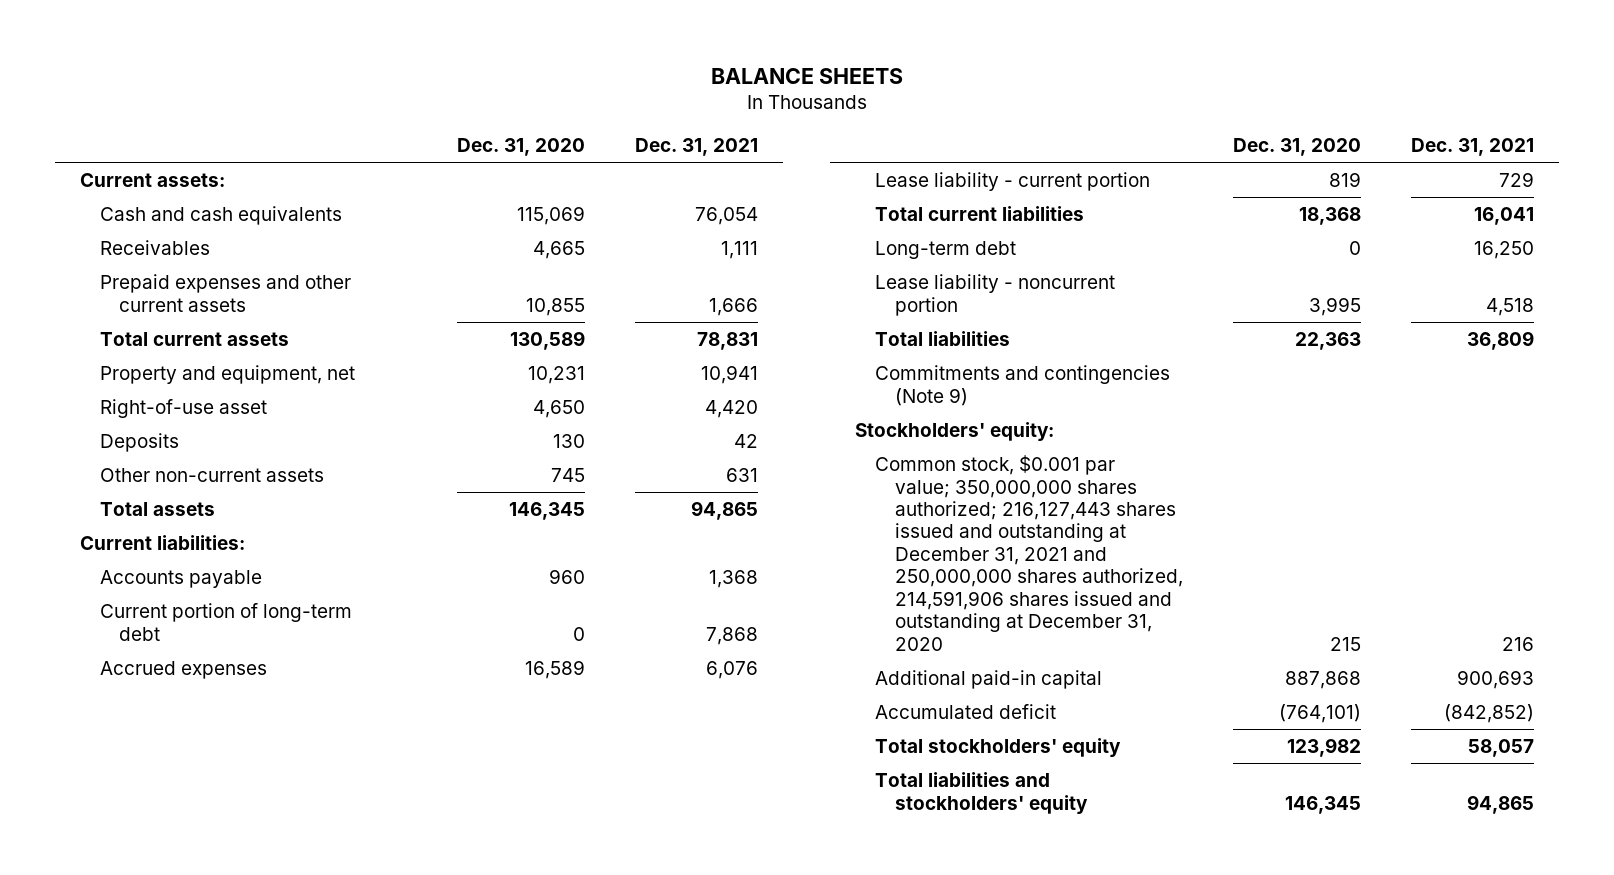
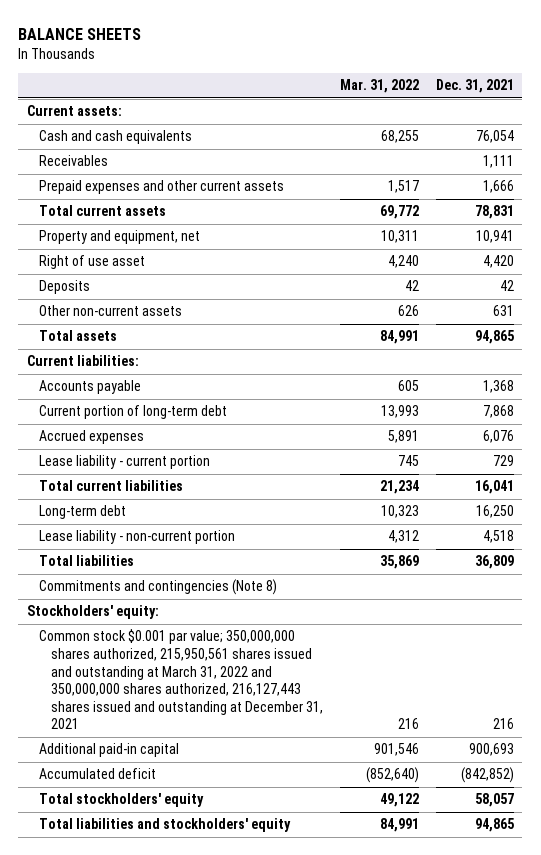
- | Dec. 31, 2020 | Dec. 31, 2021
+ | Mar. 31, 2022 | Dec. 31, 2021
- Right-of-use asset | 4,650 | 4,420
+ Right of use asset | 4,240 | 4,420
- Lease liability - noncurrent portion | 3,995 | 4,518
+ Lease liability - non-current portion | 4,312 | 4,518
- Commitments and contingencies (Note 9)
+ Commitments and contingencies (Note 8)
- Common stock, $0.001 par value; 350,000,000 shares authorized; 216,127,443 shares issued and outstanding at December 31, 2021 and 250,000,000 shares authorized, 214,591,906 shares issued and outstanding at December 31, 2020 | 215 | 216
+ Common stock $0.001 par value; 350,000,000 shares authorized, 215,950,561 shares issued and outstanding at March 31, 2022 and 350,000,000 shares authorized, 216,127,443 shares issued and outstanding at December 31, 2021 | 216 | 216

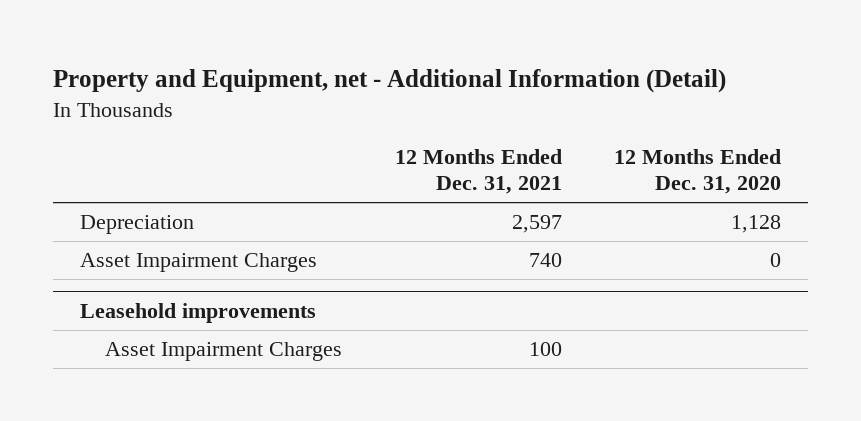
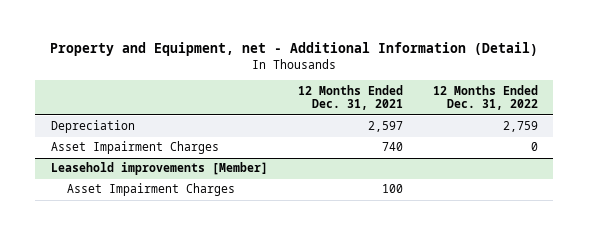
- | 12 Months Ended Dec. 31, 2021 | 12 Months Ended Dec. 31, 2020
+ | 12 Months Ended Dec. 31, 2021 | 12 Months Ended Dec. 31, 2022
- Leasehold improvements
+ Leasehold improvements [Member]

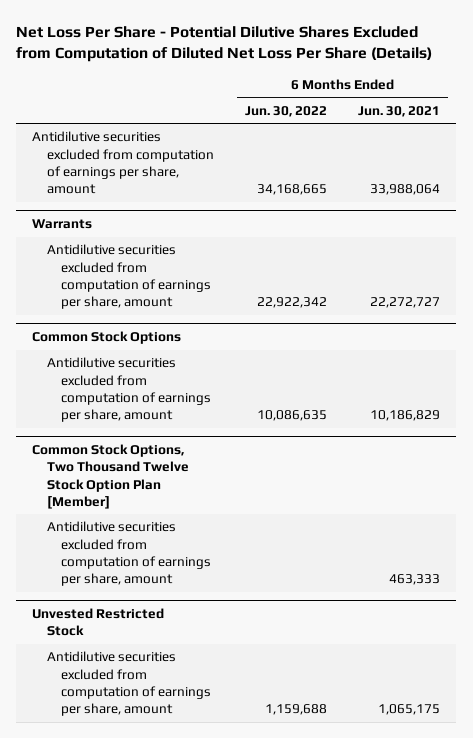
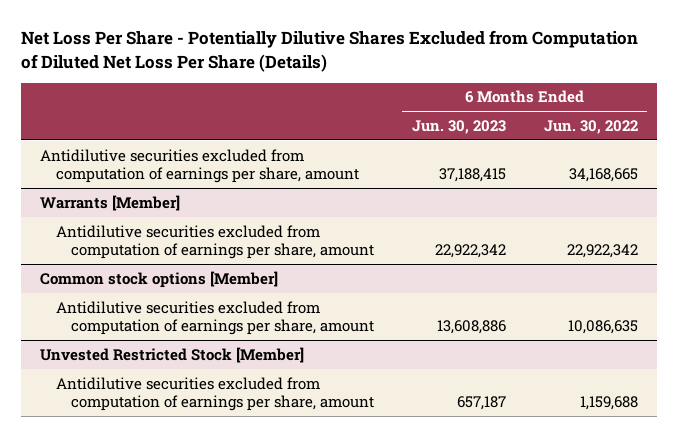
- Net Loss Per Share - Potential Dilutive Shares Excluded from Computation of Diluted Net Loss Per Share (Details)
+ Net Loss Per Share - Potentially Dilutive Shares Excluded from Computation of Diluted Net Loss Per Share (Details)
- | 6 Months Ended Jun. 30, 2022 | 6 Months Ended Jun. 30, 2021
+ | 6 Months Ended Jun. 30, 2023 | 6 Months Ended Jun. 30, 2022
- Warrants
+ Warrants [Member]
- Common Stock Options
+ Common stock options [Member]
- Common Stock Options, Two Thousand Twelve Stock Option Plan [Member]
- Antidilutive securities excluded from computation of earnings per share, amount | | 463,333
- Unvested Restricted Stock
+ Unvested Restricted Stock [Member]

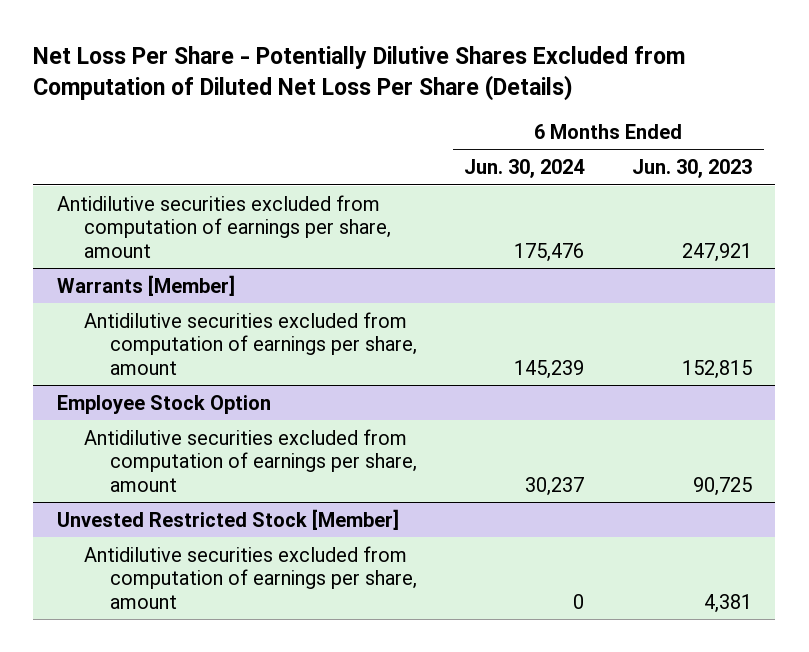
- | 6 Months Ended Jun. 30, 2023 | 6 Months Ended Jun. 30, 2022
+ | 6 Months Ended Jun. 30, 2024 | 6 Months Ended Jun. 30, 2023
- Antidilutive securities excluded from computation of earnings per share, amount | 37,188,415 | 34,168,665
+ Antidilutive securities excluded from computation of earnings per share, amount | 175,476 | 247,921
@ Warrants [Member]
- Antidilutive securities excluded from computation of earnings per share, amount | 22,922,342 | 22,922,342
- Common stock options [Member]
- Antidilutive securities excluded from computation of earnings per share, amount | 13,608,886 | 10,086,635
@ Warrants [Member]
+ Antidilutive securities excluded from computation of earnings per share, amount | 145,239 | 152,815
+ Employee Stock Option
+ Antidilutive securities excluded from computation of earnings per share, amount | 30,237 | 90,725
@ Unvested Restricted Stock [Member]
- Antidilutive securities excluded from computation of earnings per share, amount | 657,187 | 1,159,688
+ Antidilutive securities excluded from computation of earnings per share, amount | 0 | 4,381

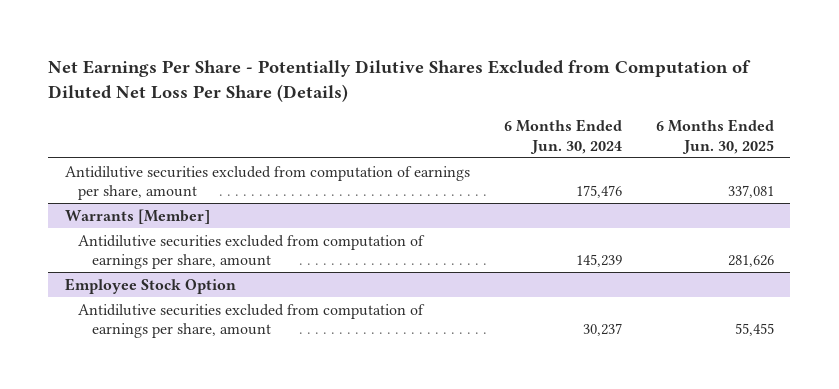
- Net Loss Per Share - Potentially Dilutive Shares Excluded from Computation of Diluted Net Loss Per Share (Details)
+ Net Earnings Per Share - Potentially Dilutive Shares Excluded from Computation of Diluted Net Loss Per Share (Details)
- | 6 Months Ended Jun. 30, 2024 | 6 Months Ended Jun. 30, 2023
+ | 6 Months Ended Jun. 30, 2024 | 6 Months Ended Jun. 30, 2025
- Unvested Restricted Stock [Member]
- Antidilutive securities excluded from computation of earnings per share, amount | 0 | 4,381

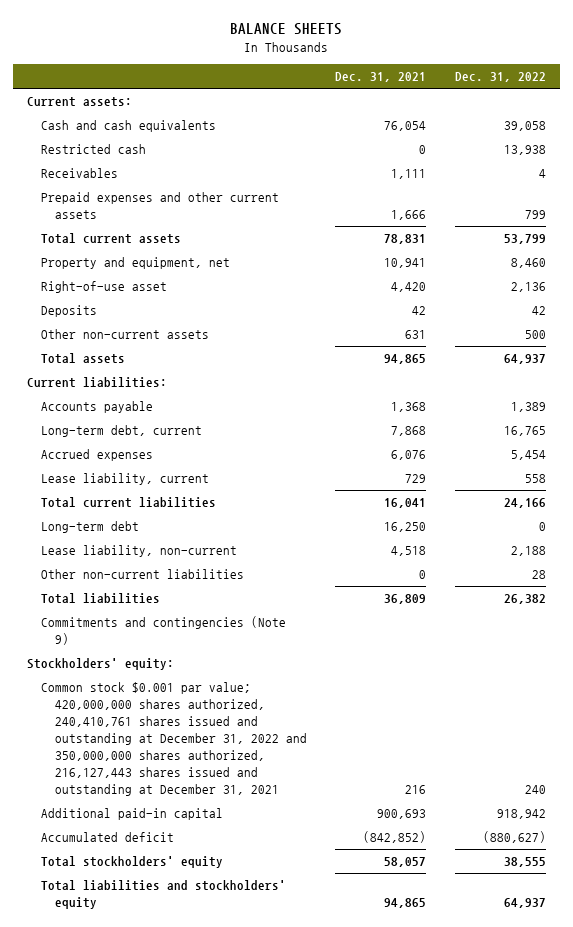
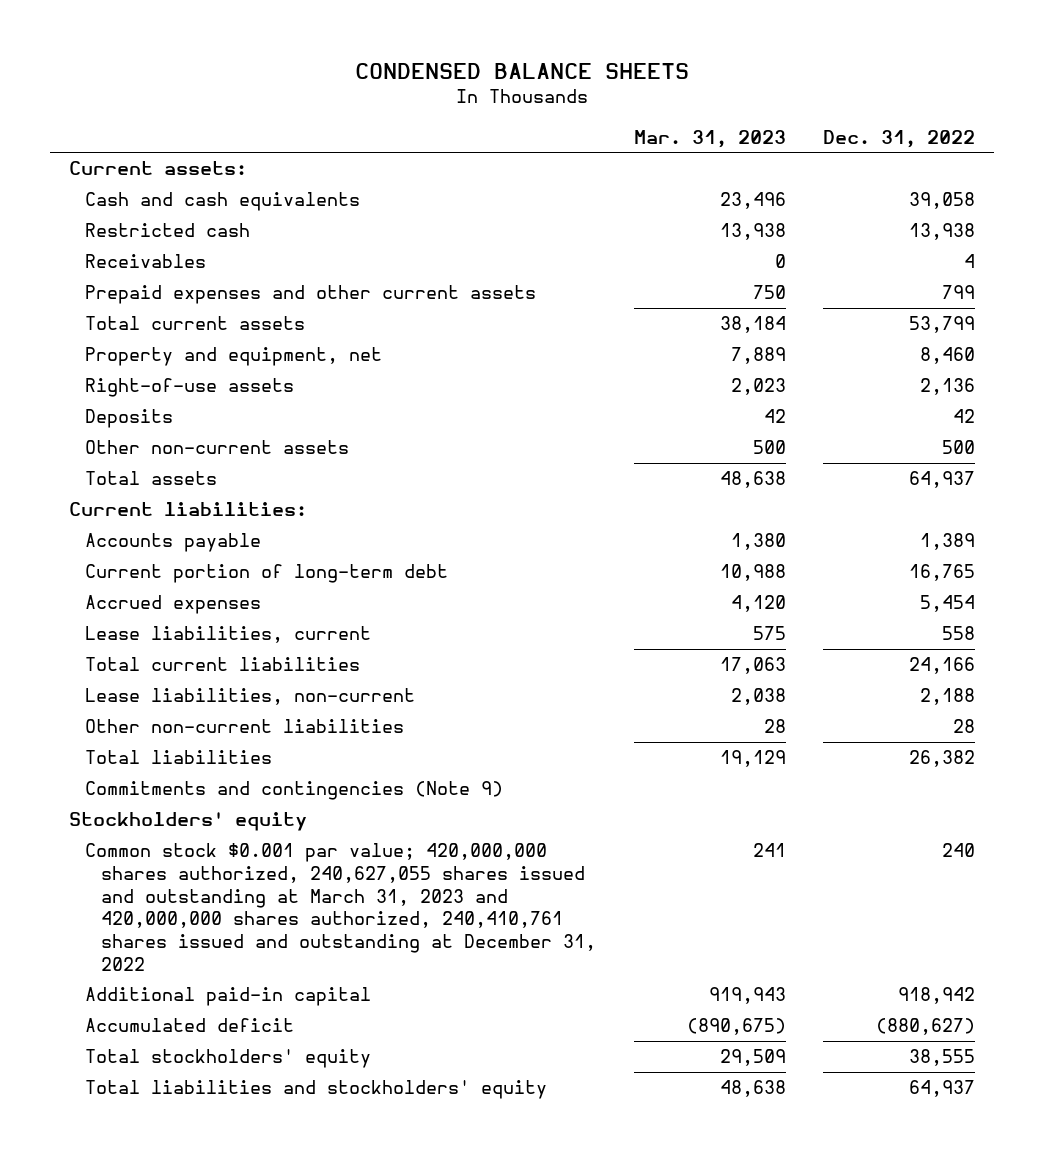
- BALANCE SHEETS
+ CONDENSED BALANCE SHEETS
- | Dec. 31, 2021 | Dec. 31, 2022
+ | Mar. 31, 2023 | Dec. 31, 2022
- Right-of-use asset | 4,420 | 2,136
+ Right-of-use assets | 2,023 | 2,136
- Long-term debt, current | 7,868 | 16,765
+ Current portion of long-term debt | 10,988 | 16,765
- Lease liability, current | 729 | 558
+ Lease liabilities, current | 575 | 558
- Long-term debt | 16,250 | 0
- Lease liability, non-current | 4,518 | 2,188
+ Lease liabilities, non-current | 2,038 | 2,188
- Stockholders' equity:
- Common stock $0.001 par value; 420,000,000 shares authorized, 240,410,761 shares issued and outstanding at December 31, 2022 and 350,000,000 shares authorized, 216,127,443 shares issued and outstanding at December 31, 2021 | 216 | 240
+ Stockholders' equity
+ Common stock $0.001 par value; 420,000,000 shares authorized, 240,627,055 shares issued and outstanding at March 31, 2023 and 420,000,000 shares authorized, 240,410,761 shares issued and outstanding at December 31, 2022 | 241 | 240

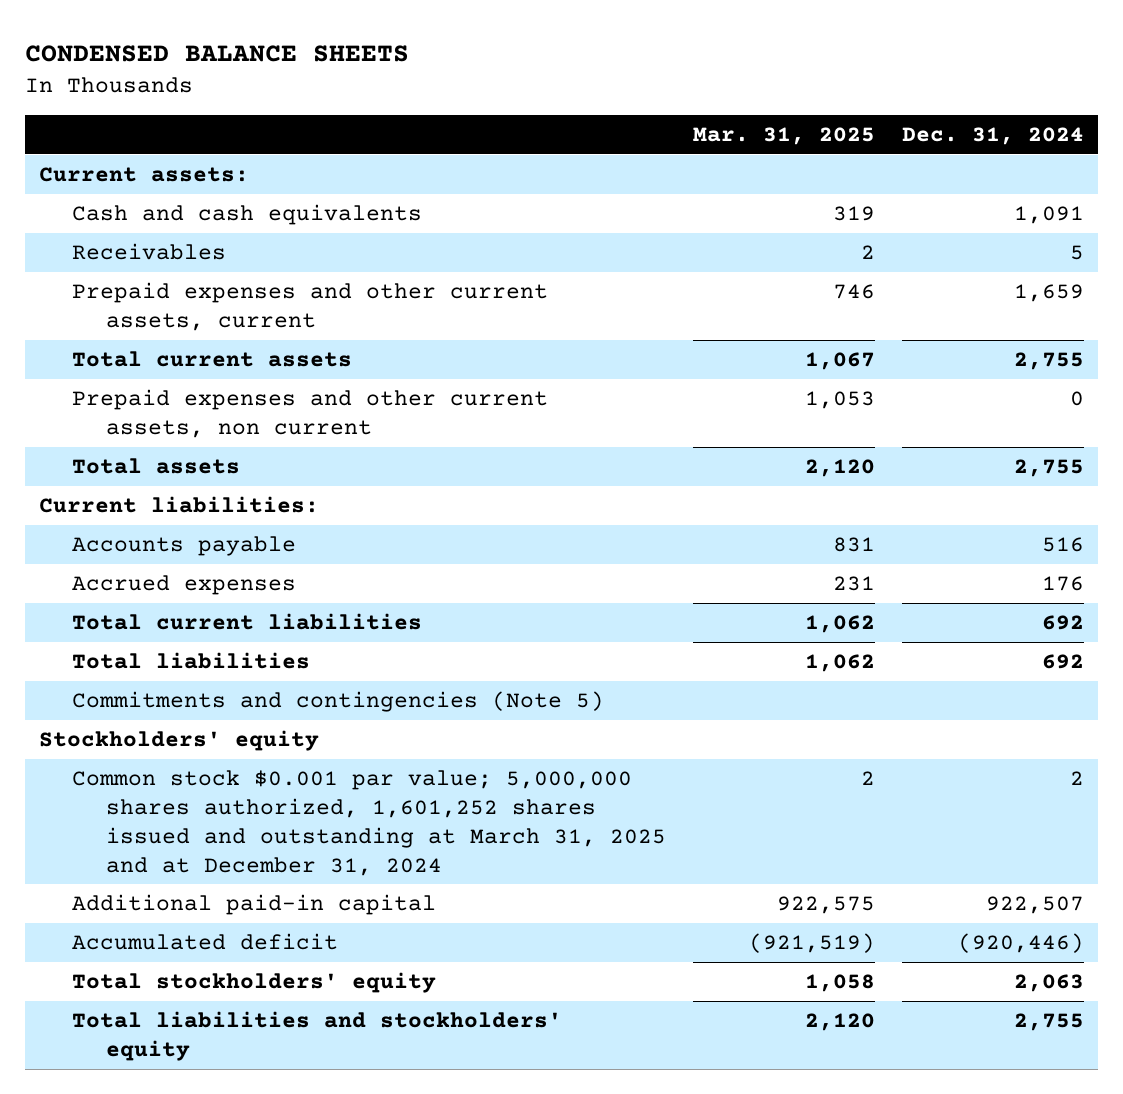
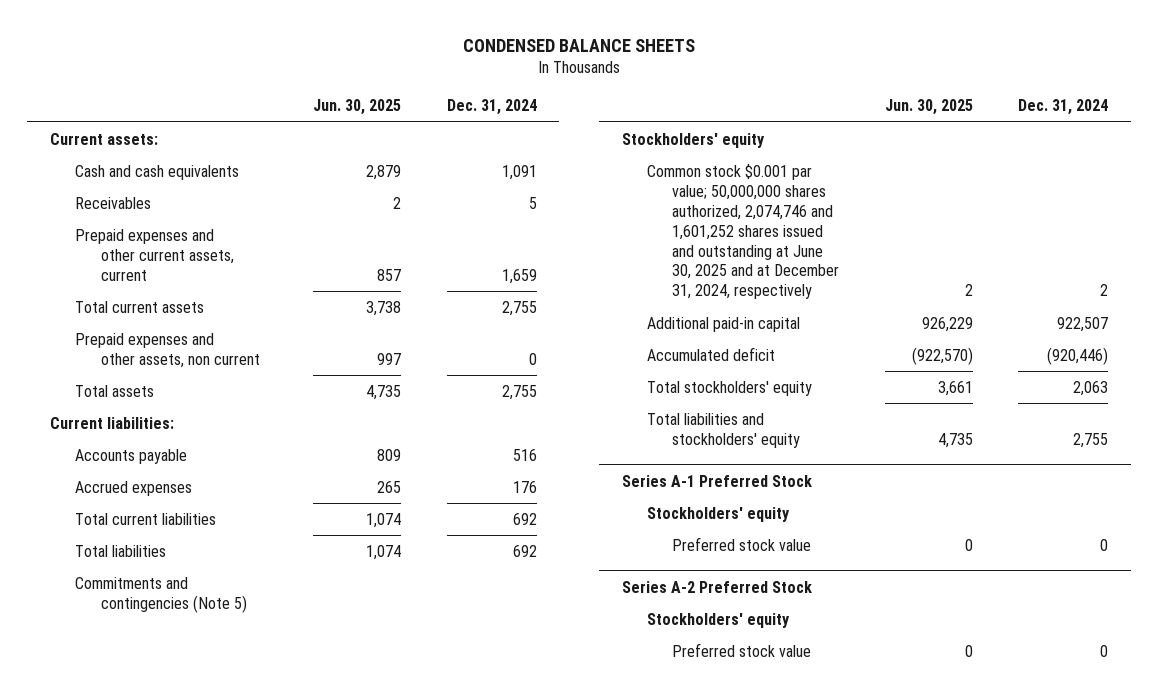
- | Mar. 31, 2025 | Dec. 31, 2024
+ | Jun. 30, 2025 | Dec. 31, 2024
- Prepaid expenses and other current assets, non current | 1,053 | 0
+ Prepaid expenses and other assets, non current | 997 | 0
- Common stock $0.001 par value; 5,000,000 shares authorized, 1,601,252 shares issued and outstanding at March 31, 2025 and at December 31, 2024 | 2 | 2
+ Common stock $0.001 par value; 50,000,000 shares authorized, 2,074,746 and 1,601,252 shares issued and outstanding at June 30, 2025 and at December 31, 2024, respectively | 2 | 2
+ Series A-1 Preferred Stock
+ Stockholders' equity
+ Preferred stock value | 0 | 0
+ Series A-2 Preferred Stock
+ Stockholders' equity
+ Preferred stock value | 0 | 0

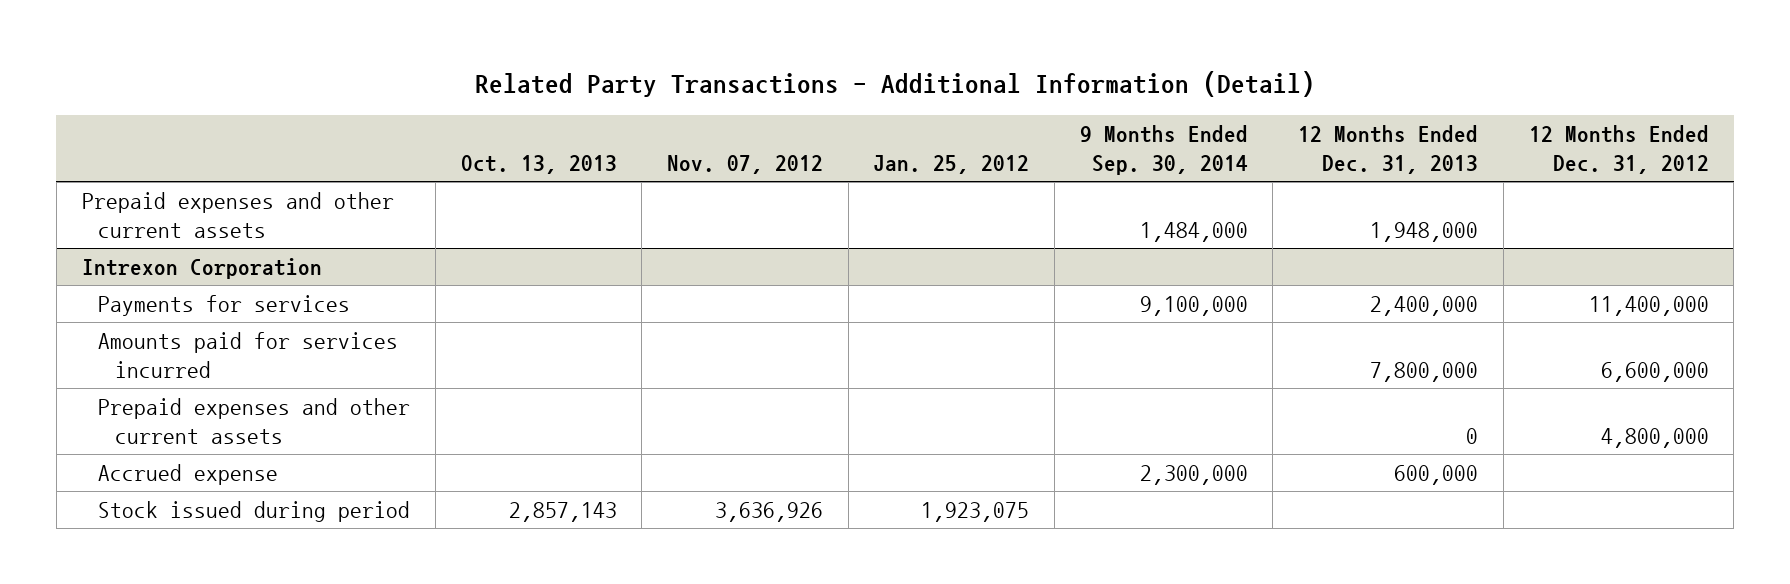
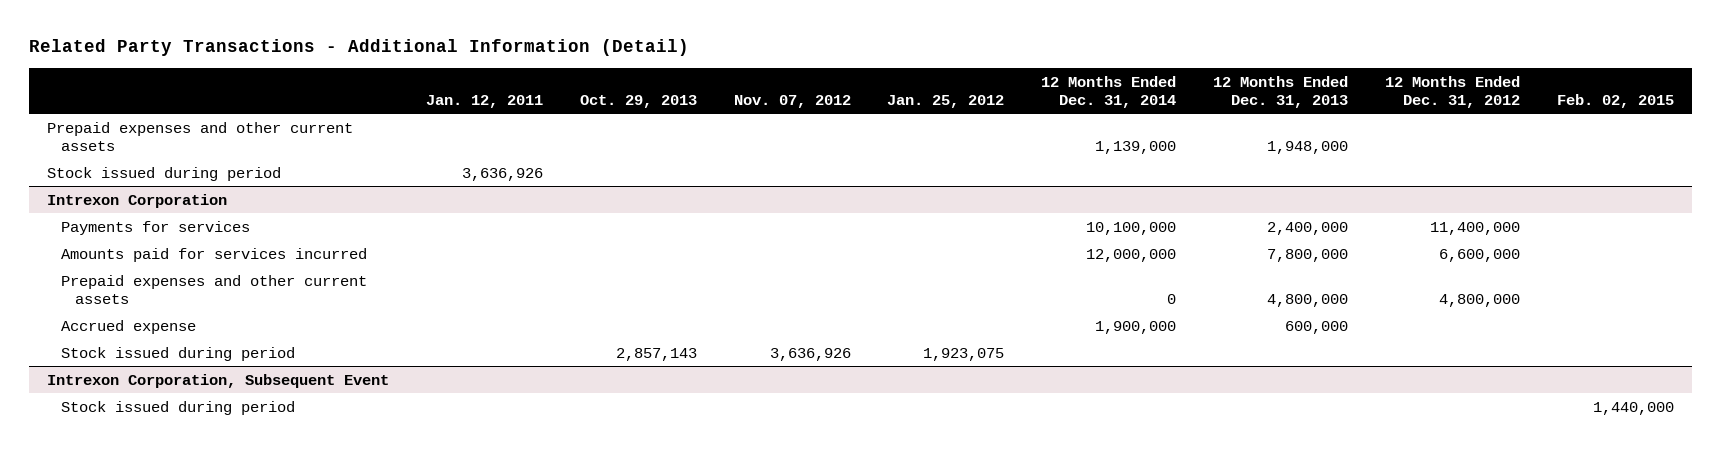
- | Oct. 13, 2013 | Nov. 07, 2012 | Jan. 25, 2012 | 9 Months Ended Sep. 30, 2014 | 12 Months Ended Dec. 31, 2013 | 12 Months Ended Dec. 31, 2012
+ | Jan. 12, 2011 | Oct. 29, 2013 | Nov. 07, 2012 | Jan. 25, 2012 | 12 Months Ended Dec. 31, 2014 | 12 Months Ended Dec. 31, 2013 | 12 Months Ended Dec. 31, 2012 | Feb. 02, 2015
+ Stock issued during period | 3,636,926 | | | | | | |
@ Intrexon Corporation
- Prepaid expenses and other current assets | | | | | 0 | 4,800,000
+ Prepaid expenses and other current assets | | | | | 0 | 4,800,000 | 4,800,000 |
+ Intrexon Corporation, Subsequent Event
+ Stock issued during period | | | | | | | | 1,440,000

